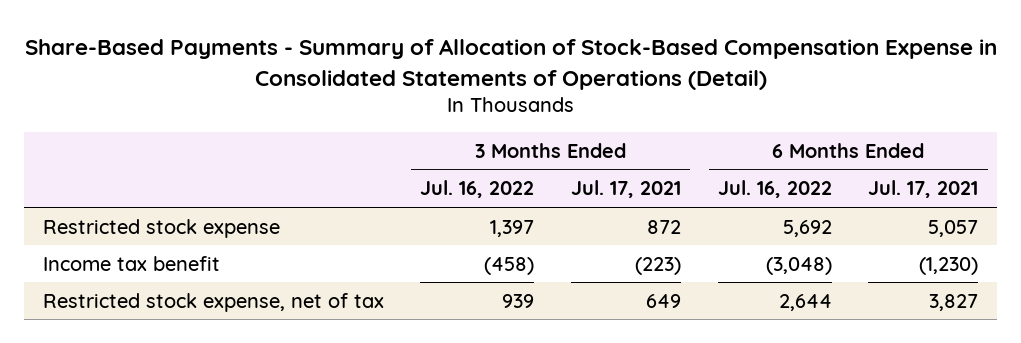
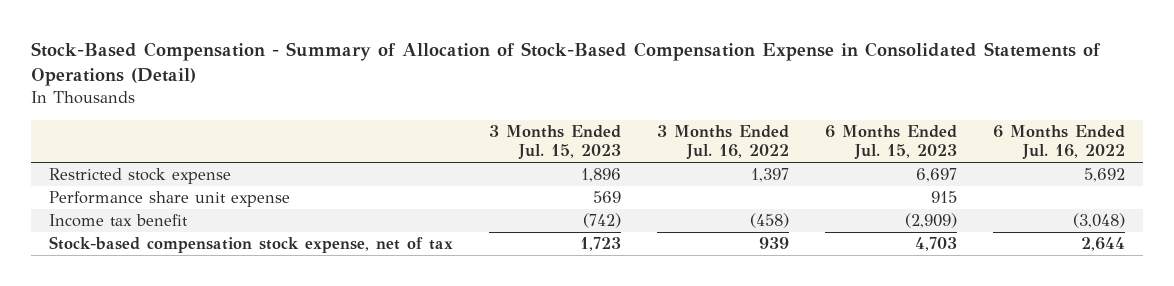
- Share-Based Payments - Summary of Allocation of Stock-Based Compensation Expense in Consolidated Statements of Operations (Detail)
+ Stock-Based Compensation - Summary of Allocation of Stock-Based Compensation Expense in Consolidated Statements of Operations (Detail)
- | 3 Months Ended Jul. 16, 2022 | 3 Months Ended Jul. 17, 2021 | 6 Months Ended Jul. 16, 2022 | 6 Months Ended Jul. 17, 2021
+ | 3 Months Ended Jul. 15, 2023 | 3 Months Ended Jul. 16, 2022 | 6 Months Ended Jul. 15, 2023 | 6 Months Ended Jul. 16, 2022
+ Performance share unit expense | 569 | | 915 |
- Restricted stock expense, net of tax | 939 | 649 | 2,644 | 3,827
+ Stock-based compensation stock expense, net of tax | 1,723 | 939 | 4,703 | 2,644

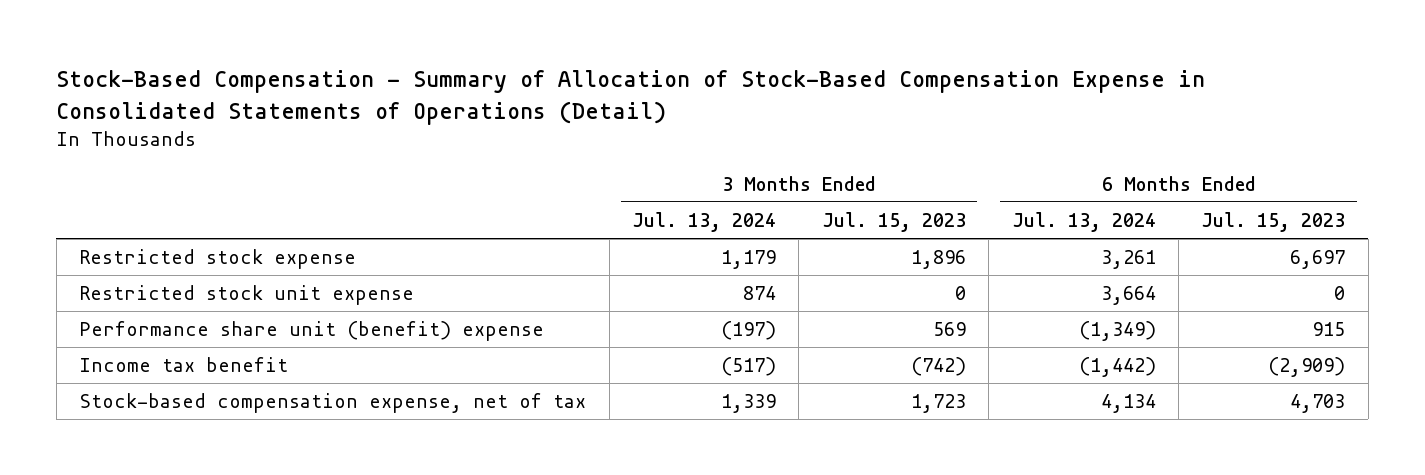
- | 3 Months Ended Jul. 15, 2023 | 3 Months Ended Jul. 16, 2022 | 6 Months Ended Jul. 15, 2023 | 6 Months Ended Jul. 16, 2022
+ | 3 Months Ended Jul. 13, 2024 | 3 Months Ended Jul. 15, 2023 | 6 Months Ended Jul. 13, 2024 | 6 Months Ended Jul. 15, 2023
- Performance share unit expense | 569 | | 915 |
+ Restricted stock unit expense | 874 | 0 | 3,664 | 0
+ Performance share unit (benefit) expense | (197) | 569 | (1,349) | 915
- Stock-based compensation stock expense, net of tax | 1,723 | 939 | 4,703 | 2,644
+ Stock-based compensation expense, net of tax | 1,339 | 1,723 | 4,134 | 4,703

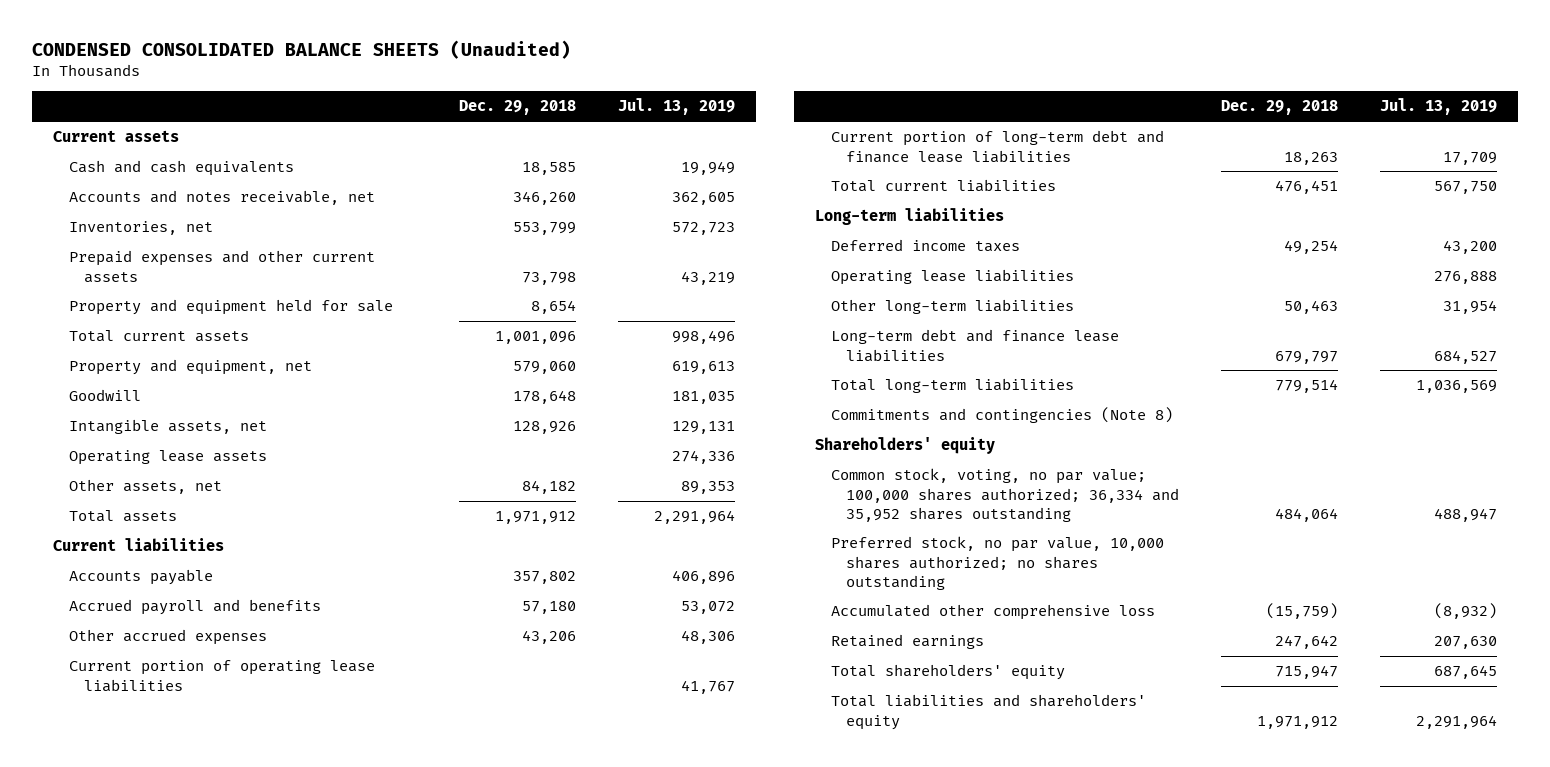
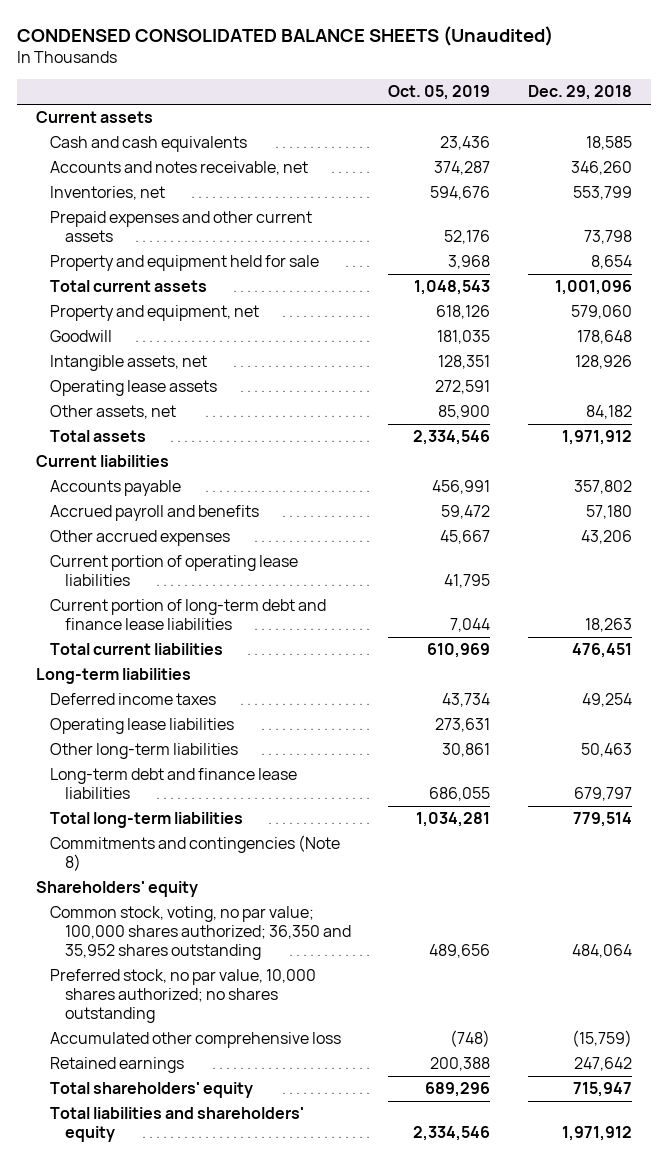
- | Dec. 29, 2018 | Jul. 13, 2019
+ | Oct. 05, 2019 | Dec. 29, 2018
- Common stock, voting, no par value; 100,000 shares authorized; 36,334 and 35,952 shares outstanding | 484,064 | 488,947
+ Common stock, voting, no par value; 100,000 shares authorized; 36,350 and 35,952 shares outstanding | 489,656 | 484,064

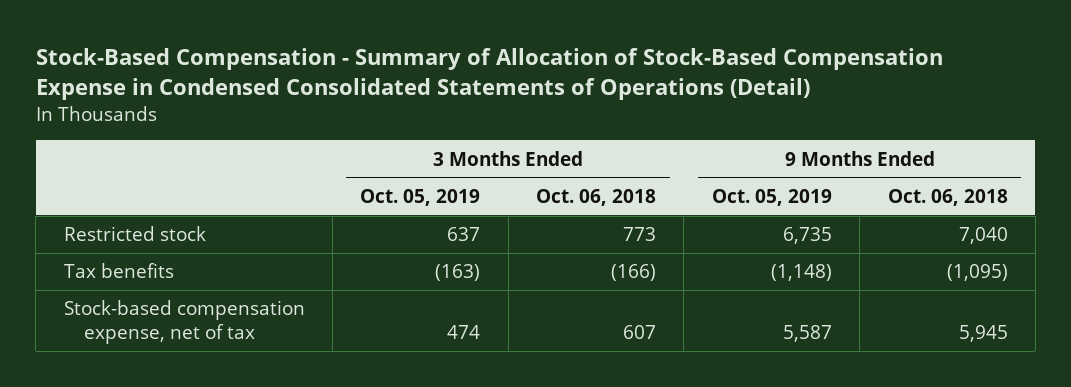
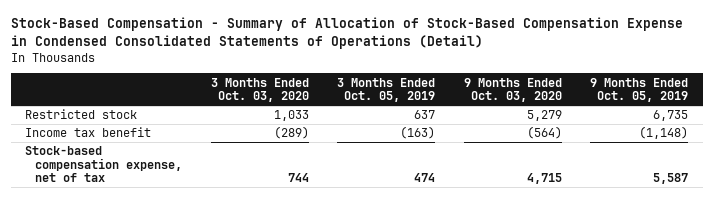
- | 3 Months Ended Oct. 05, 2019 | 3 Months Ended Oct. 06, 2018 | 9 Months Ended Oct. 05, 2019 | 9 Months Ended Oct. 06, 2018
+ | 3 Months Ended Oct. 03, 2020 | 3 Months Ended Oct. 05, 2019 | 9 Months Ended Oct. 03, 2020 | 9 Months Ended Oct. 05, 2019
- Tax benefits | (163) | (166) | (1,148) | (1,095)
+ Income tax benefit | (289) | (163) | (564) | (1,148)

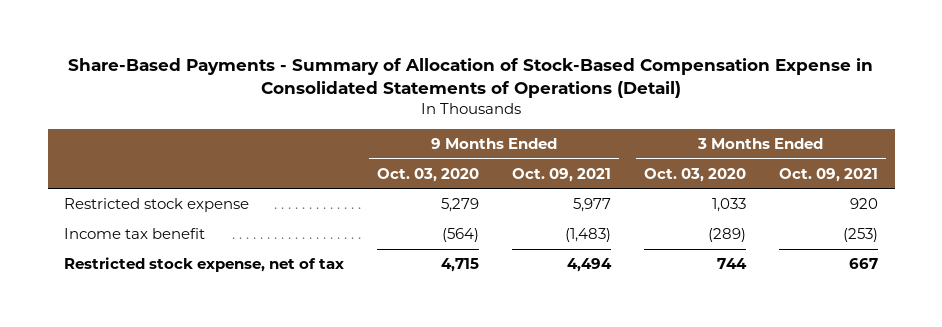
- Stock-Based Compensation - Summary of Allocation of Stock-Based Compensation Expense in Condensed Consolidated Statements of Operations (Detail)
+ Share-Based Payments - Summary of Allocation of Stock-Based Compensation Expense in Consolidated Statements of Operations (Detail)
- | 3 Months Ended Oct. 03, 2020 | 3 Months Ended Oct. 05, 2019 | 9 Months Ended Oct. 03, 2020 | 9 Months Ended Oct. 05, 2019
+ | 9 Months Ended Oct. 03, 2020 | 9 Months Ended Oct. 09, 2021 | 3 Months Ended Oct. 03, 2020 | 3 Months Ended Oct. 09, 2021
- Restricted stock | 1,033 | 637 | 5,279 | 6,735
+ Restricted stock expense | 5,279 | 5,977 | 1,033 | 920
- Stock-based compensation expense, net of tax | 744 | 474 | 4,715 | 5,587
+ Restricted stock expense, net of tax | 4,715 | 4,494 | 744 | 667

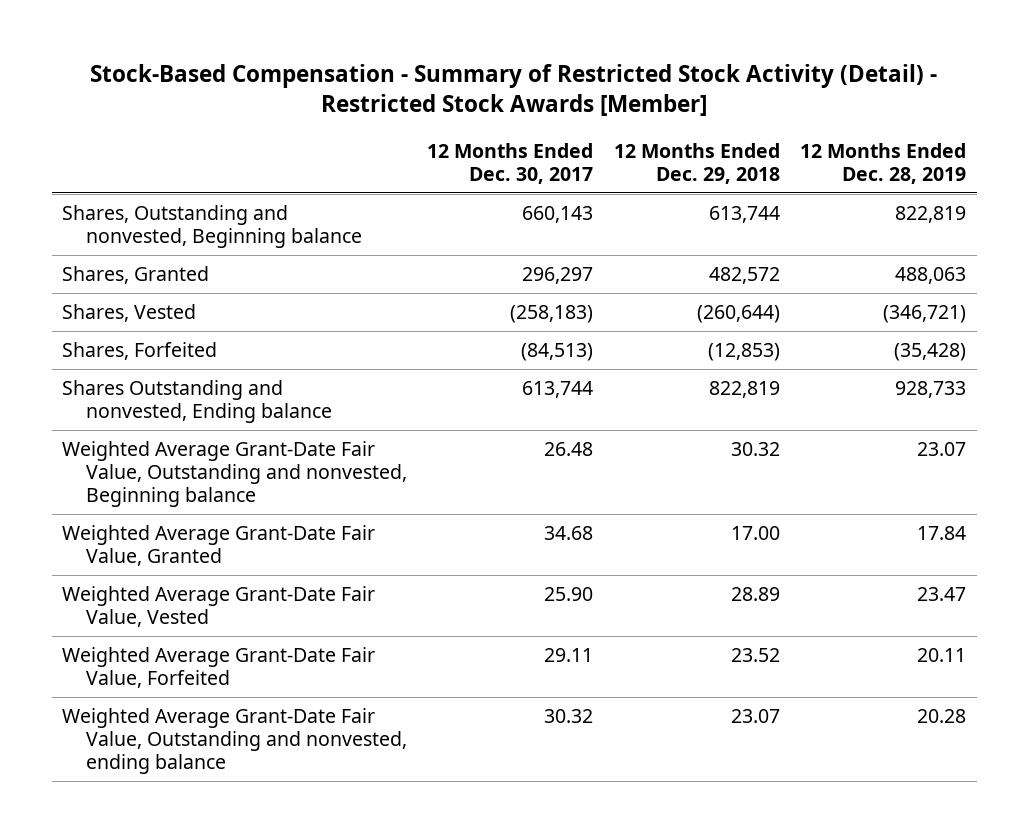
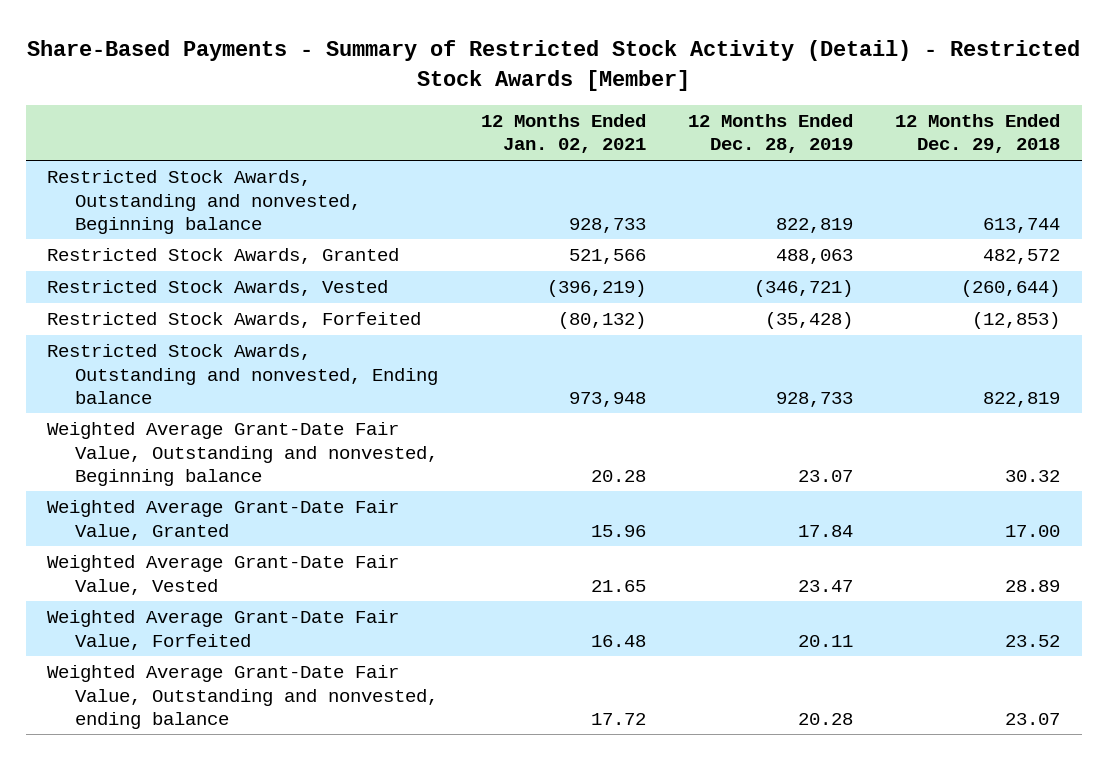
- Stock-Based Compensation - Summary of Restricted Stock Activity (Detail) - Restricted Stock Awards [Member]
+ Share-Based Payments - Summary of Restricted Stock Activity (Detail) - Restricted Stock Awards [Member]
- | 12 Months Ended Dec. 30, 2017 | 12 Months Ended Dec. 29, 2018 | 12 Months Ended Dec. 28, 2019
+ | 12 Months Ended Jan. 02, 2021 | 12 Months Ended Dec. 28, 2019 | 12 Months Ended Dec. 29, 2018
- Shares, Outstanding and nonvested, Beginning balance | 660,143 | 613,744 | 822,819
- Shares, Granted | 296,297 | 482,572 | 488,063
- Shares, Vested | (258,183) | (260,644) | (346,721)
- Shares, Forfeited | (84,513) | (12,853) | (35,428)
- Shares Outstanding and nonvested, Ending balance | 613,744 | 822,819 | 928,733
+ Restricted Stock Awards, Outstanding and nonvested, Beginning balance | 928,733 | 822,819 | 613,744
+ Restricted Stock Awards, Granted | 521,566 | 488,063 | 482,572
+ Restricted Stock Awards, Vested | (396,219) | (346,721) | (260,644)
+ Restricted Stock Awards, Forfeited | (80,132) | (35,428) | (12,853)
+ Restricted Stock Awards, Outstanding and nonvested, Ending balance | 973,948 | 928,733 | 822,819

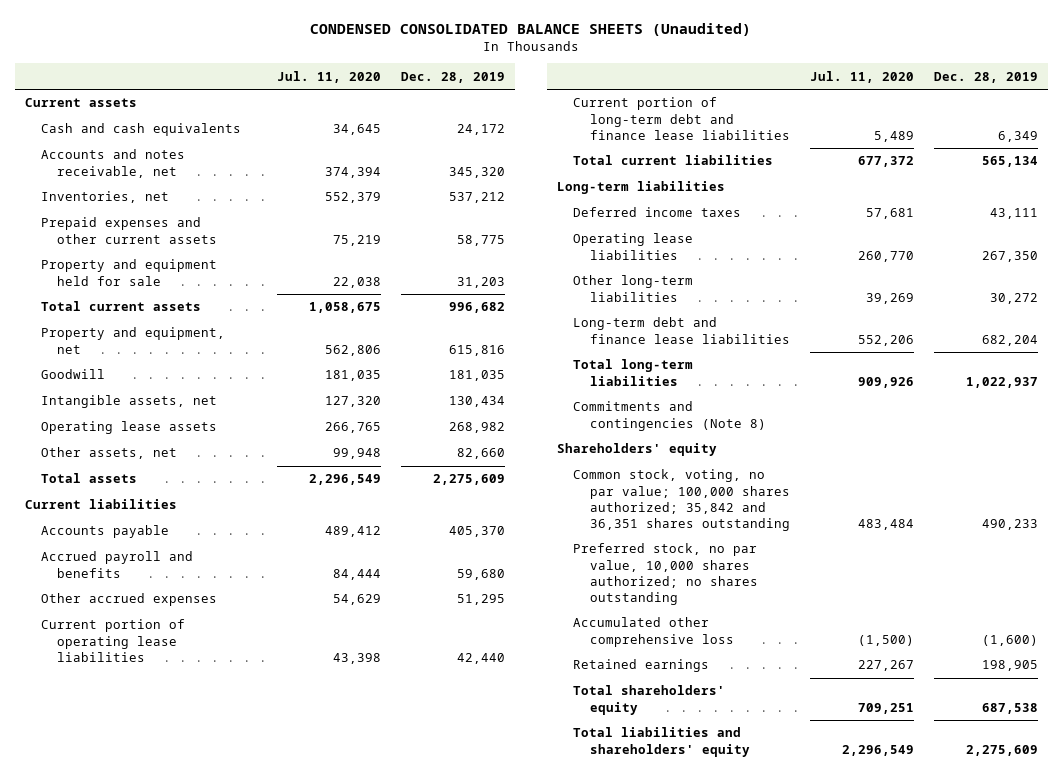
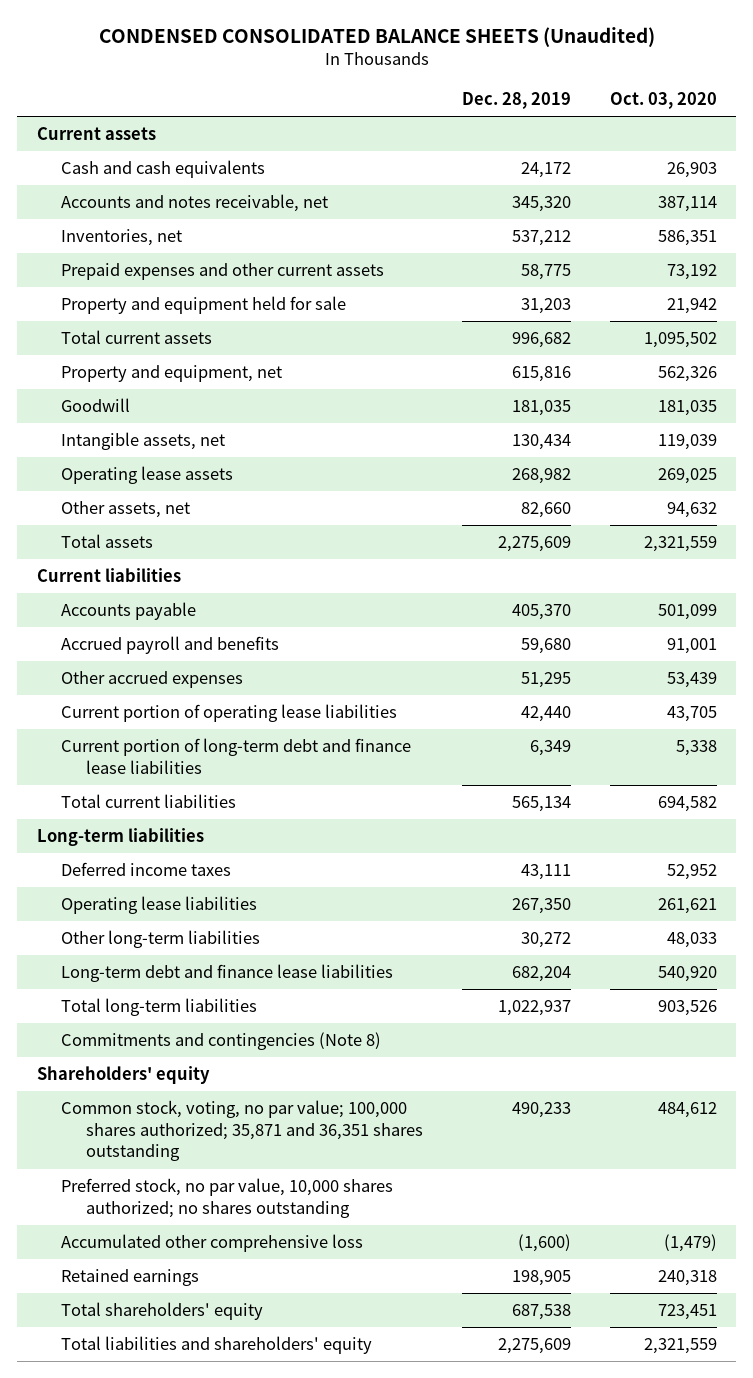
- | Jul. 11, 2020 | Dec. 28, 2019
+ | Dec. 28, 2019 | Oct. 03, 2020
- Common stock, voting, no par value; 100,000 shares authorized; 35,842 and 36,351 shares outstanding | 483,484 | 490,233
+ Common stock, voting, no par value; 100,000 shares authorized; 35,871 and 36,351 shares outstanding | 490,233 | 484,612

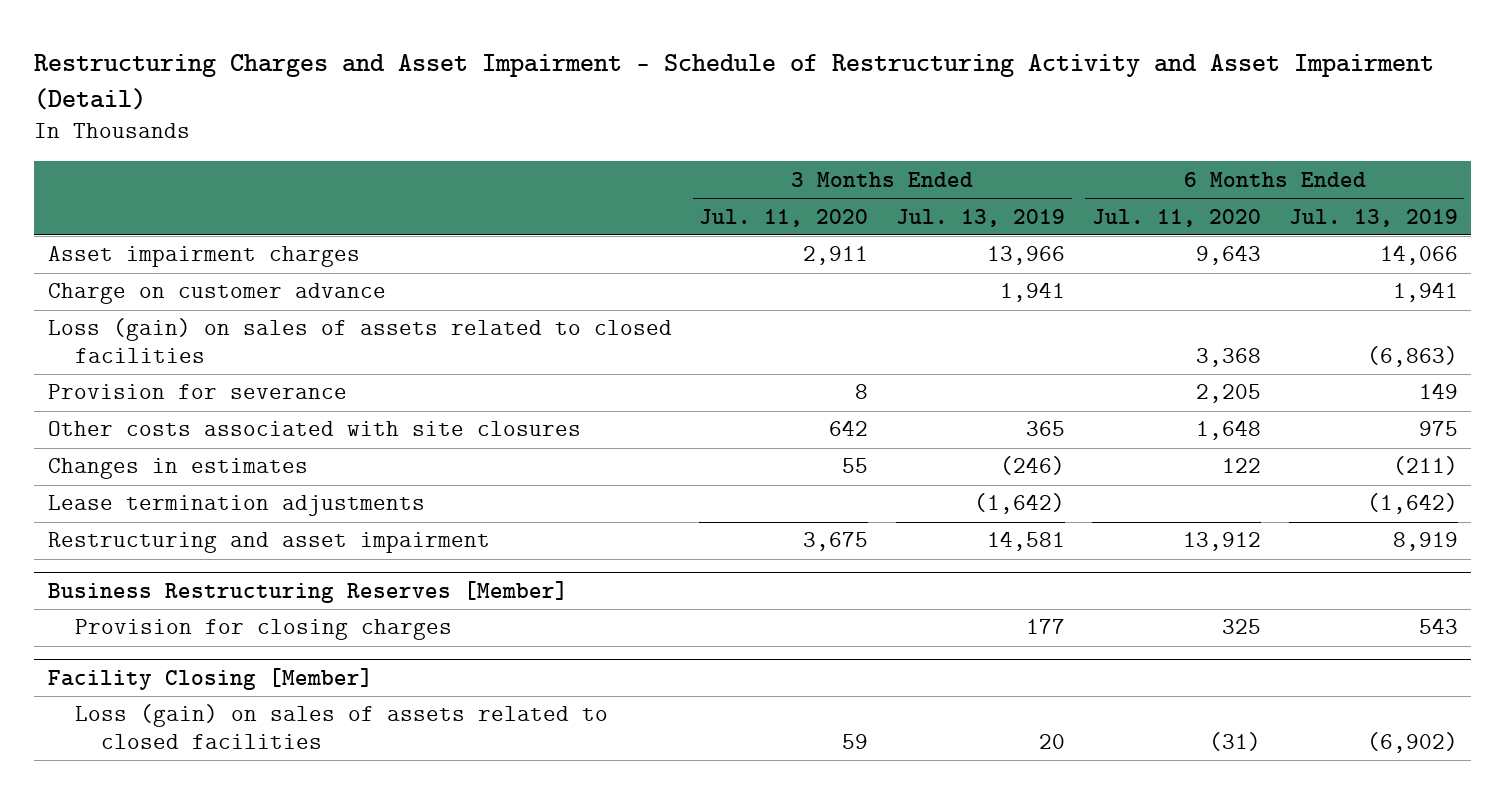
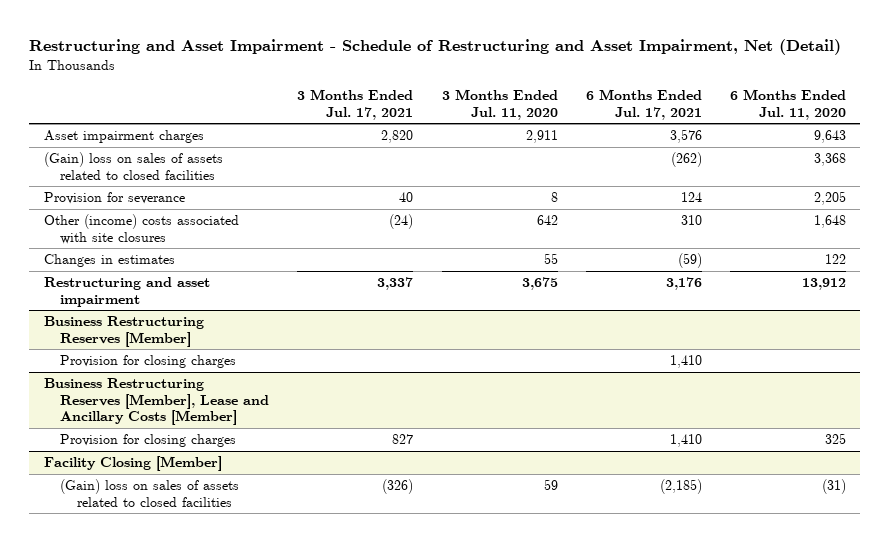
- Restructuring Charges and Asset Impairment - Schedule of Restructuring Activity and Asset Impairment (Detail)
+ Restructuring and Asset Impairment - Schedule of Restructuring and Asset Impairment, Net (Detail)
- | 3 Months Ended Jul. 11, 2020 | 3 Months Ended Jul. 13, 2019 | 6 Months Ended Jul. 11, 2020 | 6 Months Ended Jul. 13, 2019
+ | 3 Months Ended Jul. 17, 2021 | 3 Months Ended Jul. 11, 2020 | 6 Months Ended Jul. 17, 2021 | 6 Months Ended Jul. 11, 2020
- Charge on customer advance | | 1,941 | | 1,941
- Loss (gain) on sales of assets related to closed facilities | | | 3,368 | (6,863)
+ (Gain) loss on sales of assets related to closed facilities | | | (262) | 3,368
- Other costs associated with site closures | 642 | 365 | 1,648 | 975
+ Other (income) costs associated with site closures | (24) | 642 | 310 | 1,648
- Lease termination adjustments | | (1,642) | | (1,642)
@ Business Restructuring Reserves [Member]
+ Provision for closing charges | | | 1,410 |
+ Business Restructuring Reserves [Member], Lease and Ancillary Costs [Member]
@ Facility Closing [Member]
- Loss (gain) on sales of assets related to closed facilities | 59 | 20 | (31) | (6,902)
+ (Gain) loss on sales of assets related to closed facilities | (326) | 59 | (2,185) | (31)

